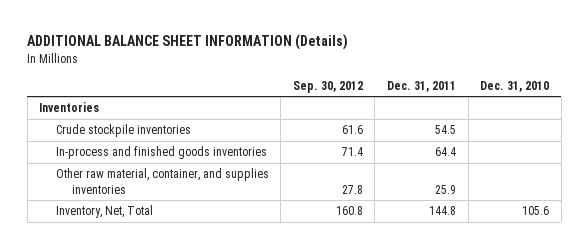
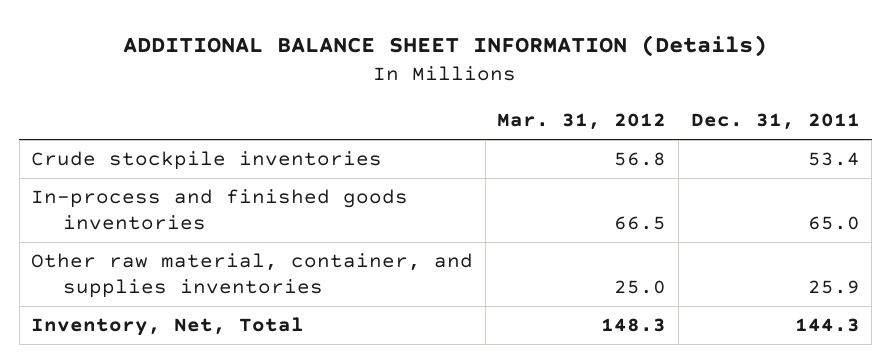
- | Sep. 30, 2012 | Dec. 31, 2011 | Dec. 31, 2010
+ | Mar. 31, 2012 | Dec. 31, 2011
- Inventories
- Crude stockpile inventories | 61.6 | 54.5 |
- In-process and finished goods inventories | 71.4 | 64.4 |
+ Crude stockpile inventories | 56.8 | 53.4
+ In-process and finished goods inventories | 66.5 | 65.0
- Inventory, Net, Total | 160.8 | 144.8 | 105.6
+ Inventory, Net, Total | 148.3 | 144.3

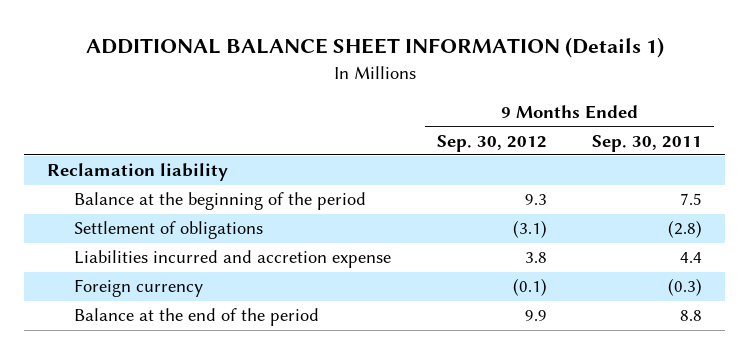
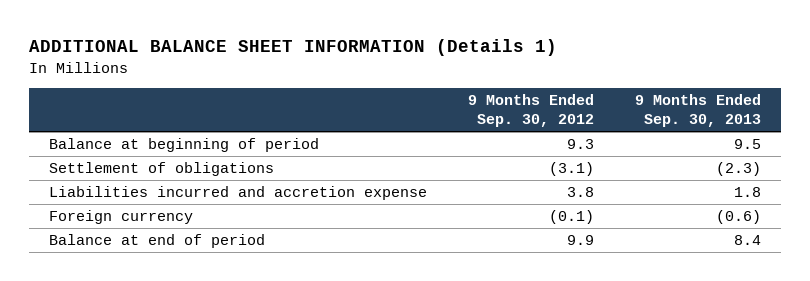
- | 9 Months Ended Sep. 30, 2012 | 9 Months Ended Sep. 30, 2011
+ | 9 Months Ended Sep. 30, 2012 | 9 Months Ended Sep. 30, 2013
- Reclamation liability
- Balance at the beginning of the period | 9.3 | 7.5
+ Balance at beginning of period | 9.3 | 9.5
- Balance at the end of the period | 9.9 | 8.8
+ Balance at end of period | 9.9 | 8.4

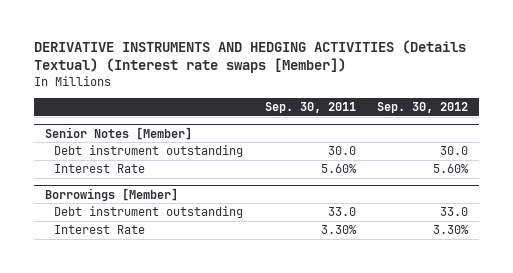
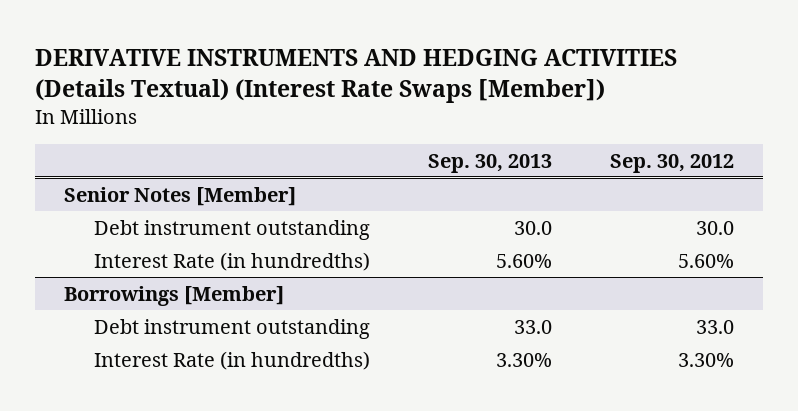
- DERIVATIVE INSTRUMENTS AND HEDGING ACTIVITIES (Details Textual) (Interest rate swaps [Member])
+ DERIVATIVE INSTRUMENTS AND HEDGING ACTIVITIES (Details Textual) (Interest Rate Swaps [Member])
- | Sep. 30, 2011 | Sep. 30, 2012
+ | Sep. 30, 2013 | Sep. 30, 2012
@ Senior Notes [Member]
- Interest Rate | 5.60% | 5.60%
+ Interest Rate (in hundredths) | 5.60% | 5.60%
@ Borrowings [Member]
- Interest Rate | 3.30% | 3.30%
+ Interest Rate (in hundredths) | 3.30% | 3.30%

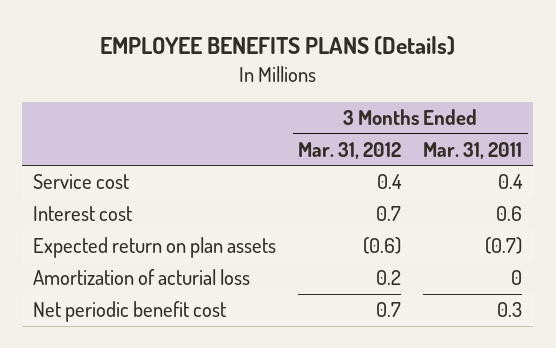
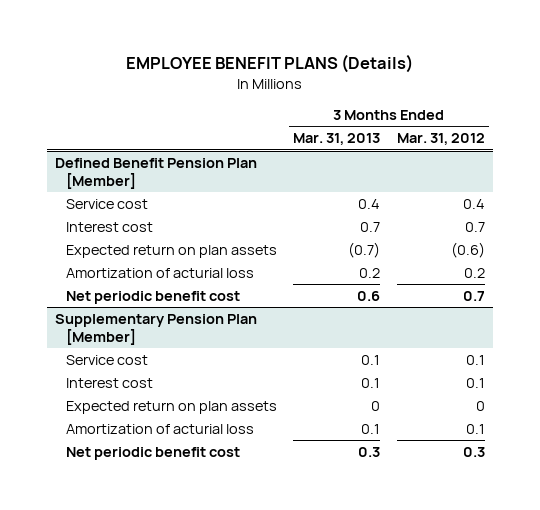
- EMPLOYEE BENEFITS PLANS (Details)
+ EMPLOYEE BENEFIT PLANS (Details)
- | 3 Months Ended Mar. 31, 2012 | 3 Months Ended Mar. 31, 2011
+ | 3 Months Ended Mar. 31, 2013 | 3 Months Ended Mar. 31, 2012
+ Defined Benefit Pension Plan [Member]
+ Supplementary Pension Plan [Member]
+ Service cost | 0.1 | 0.1
+ Interest cost | 0.1 | 0.1
+ Expected return on plan assets | 0 | 0
+ Amortization of acturial loss | 0.1 | 0.1
+ Net periodic benefit cost | 0.3 | 0.3

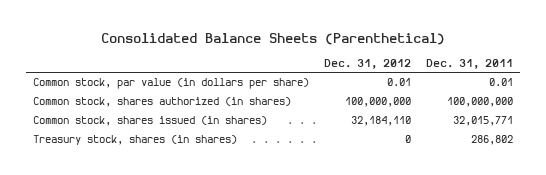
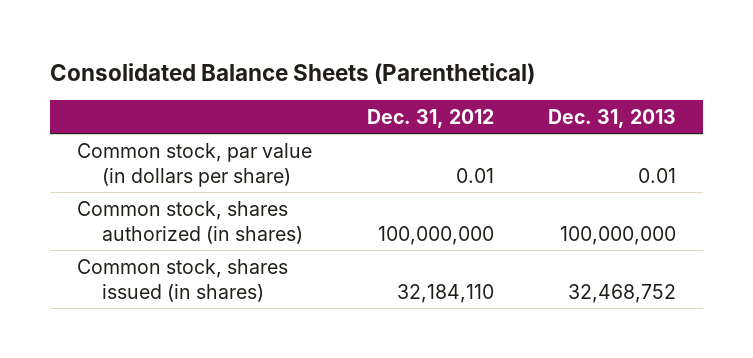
- | Dec. 31, 2012 | Dec. 31, 2011
+ | Dec. 31, 2012 | Dec. 31, 2013
- Treasury stock, shares (in shares) | 0 | 286,802

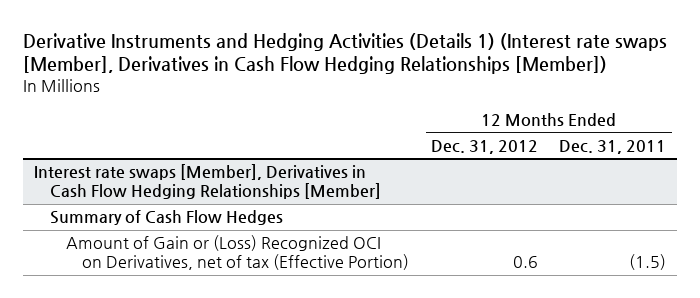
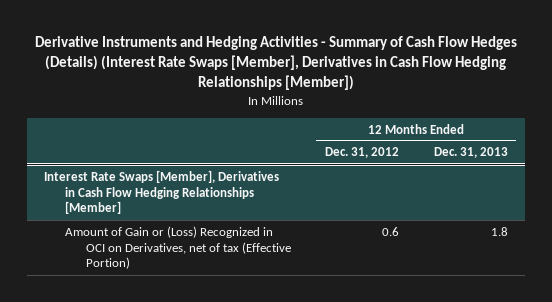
- Derivative Instruments and Hedging Activities (Details 1) (Interest rate swaps [Member], Derivatives in Cash Flow Hedging Relationships [Member])
+ Derivative Instruments and Hedging Activities - Summary of Cash Flow Hedges (Details) (Interest Rate Swaps [Member], Derivatives in Cash Flow Hedging Relationships [Member])
- | 12 Months Ended Dec. 31, 2012 | 12 Months Ended Dec. 31, 2011
+ | 12 Months Ended Dec. 31, 2012 | 12 Months Ended Dec. 31, 2013
- Interest rate swaps [Member], Derivatives in Cash Flow Hedging Relationships [Member]
- Summary of Cash Flow Hedges
- Amount of Gain or (Loss) Recognized OCI on Derivatives, net of tax (Effective Portion) | 0.6 | (1.5)
+ Interest Rate Swaps [Member], Derivatives in Cash Flow Hedging Relationships [Member]
+ Amount of Gain or (Loss) Recognized in OCI on Derivatives, net of tax (Effective Portion) | 0.6 | 1.8

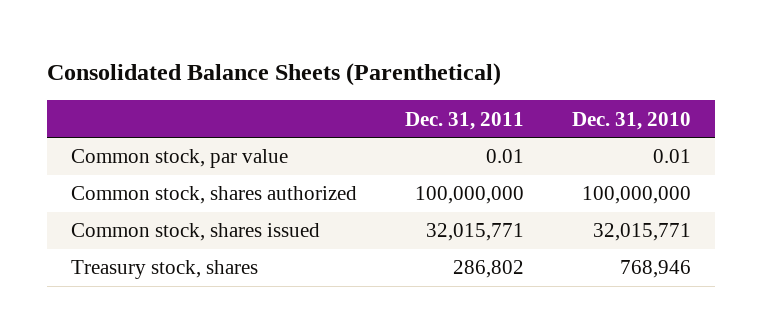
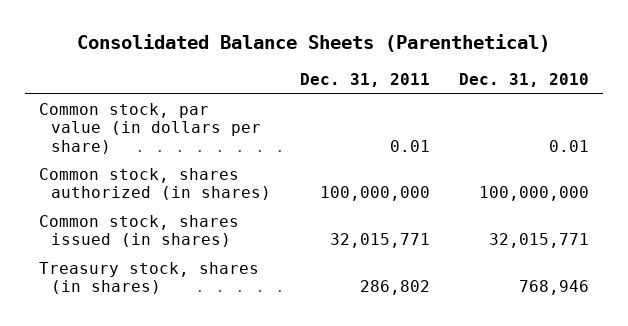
- Common stock, par value | 0.01 | 0.01
- Common stock, shares authorized | 100,000,000 | 100,000,000
- Common stock, shares issued | 32,015,771 | 32,015,771
- Treasury stock, shares | 286,802 | 768,946
+ Common stock, par value (in dollars per share) | 0.01 | 0.01
+ Common stock, shares authorized (in shares) | 100,000,000 | 100,000,000
+ Common stock, shares issued (in shares) | 32,015,771 | 32,015,771
+ Treasury stock, shares (in shares) | 286,802 | 768,946

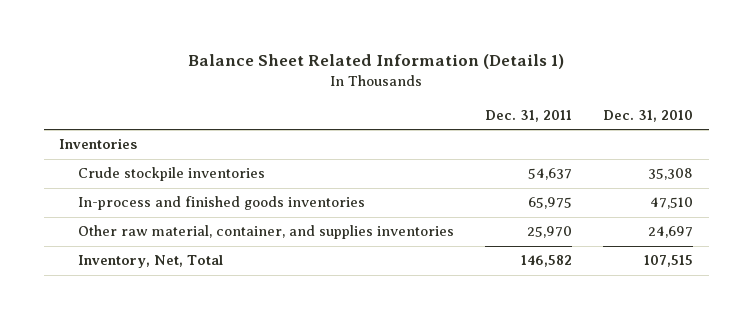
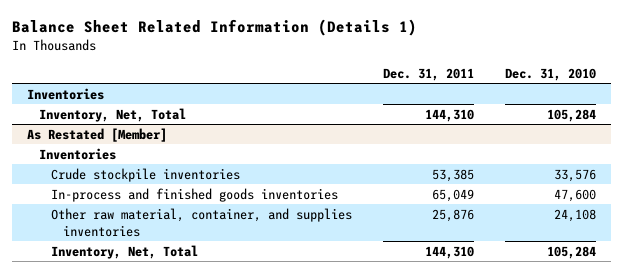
- Crude stockpile inventories | 54,637 | 35,308
- In-process and finished goods inventories | 65,975 | 47,510
- Other raw material, container, and supplies inventories | 25,970 | 24,697
- Inventory, Net, Total | 146,582 | 107,515
+ Inventory, Net, Total | 144,310 | 105,284
+ As Restated [Member]
+ Inventories
+ Crude stockpile inventories | 53,385 | 33,576
+ In-process and finished goods inventories | 65,049 | 47,600
+ Other raw material, container, and supplies inventories | 25,876 | 24,108
+ Inventory, Net, Total | 144,310 | 105,284

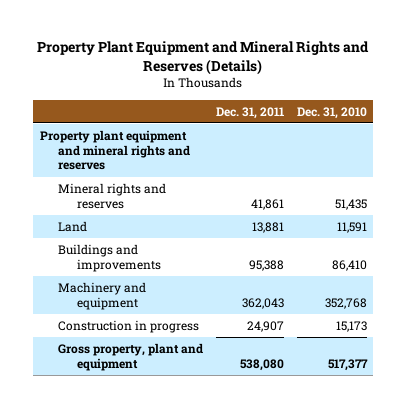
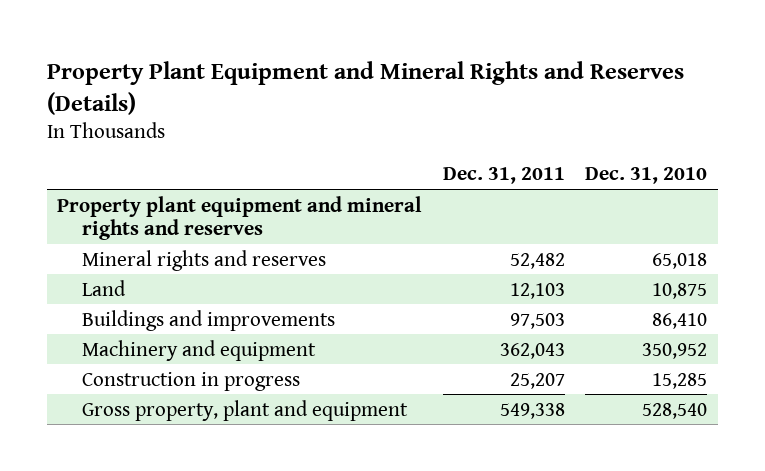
- Mineral rights and reserves | 41,861 | 51,435
- Land | 13,881 | 11,591
- Buildings and improvements | 95,388 | 86,410
- Machinery and equipment | 362,043 | 352,768
- Construction in progress | 24,907 | 15,173
- Gross property, plant and equipment | 538,080 | 517,377
+ Mineral rights and reserves | 52,482 | 65,018
+ Land | 12,103 | 10,875
+ Buildings and improvements | 97,503 | 86,410
+ Machinery and equipment | 362,043 | 350,952
+ Construction in progress | 25,207 | 15,285
+ Gross property, plant and equipment | 549,338 | 528,540

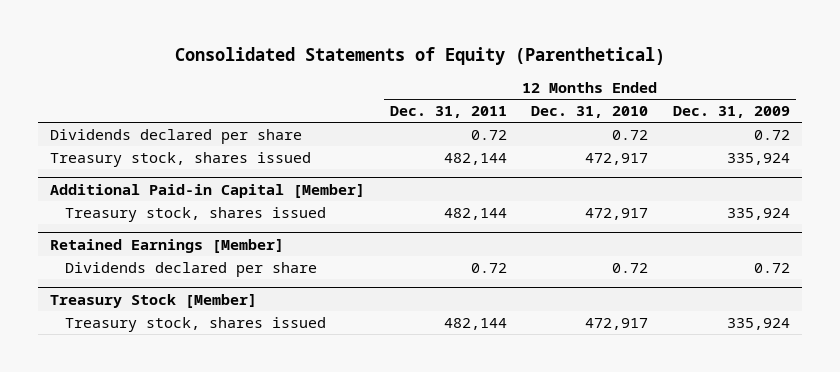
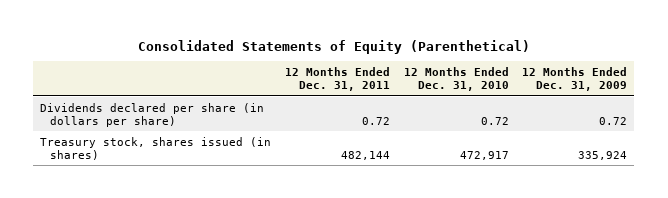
- Dividends declared per share | 0.72 | 0.72 | 0.72
- Treasury stock, shares issued | 482,144 | 472,917 | 335,924
- Additional Paid-in Capital [Member]
- Treasury stock, shares issued | 482,144 | 472,917 | 335,924
- Retained Earnings [Member]
- Dividends declared per share | 0.72 | 0.72 | 0.72
- Treasury Stock [Member]
- Treasury stock, shares issued | 482,144 | 472,917 | 335,924
+ Dividends declared per share (in dollars per share) | 0.72 | 0.72 | 0.72
+ Treasury stock, shares issued (in shares) | 482,144 | 472,917 | 335,924

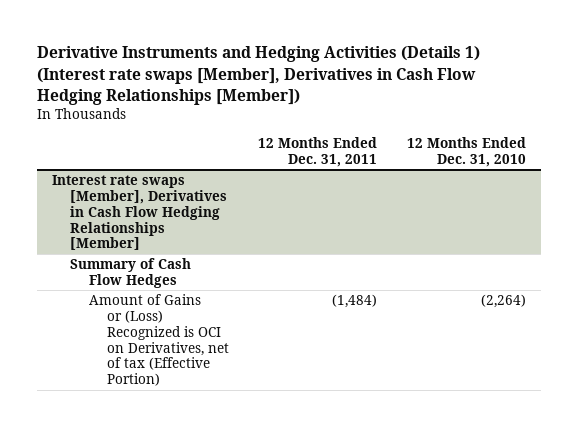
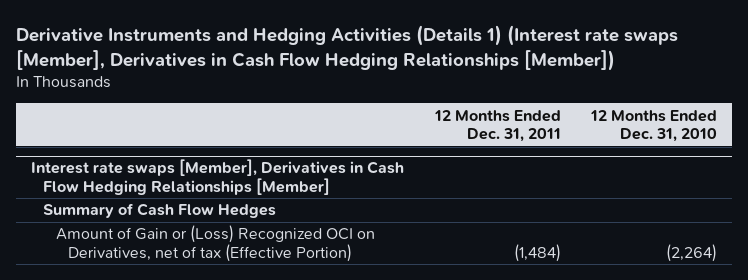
@ Interest rate swaps [Member], Derivatives in Cash Flow Hedging Relationships [Member]
- Amount of Gains or (Loss) Recognized is OCI on Derivatives, net of tax (Effective Portion) | (1,484) | (2,264)
+ Amount of Gain or (Loss) Recognized OCI on Derivatives, net of tax (Effective Portion) | (1,484) | (2,264)

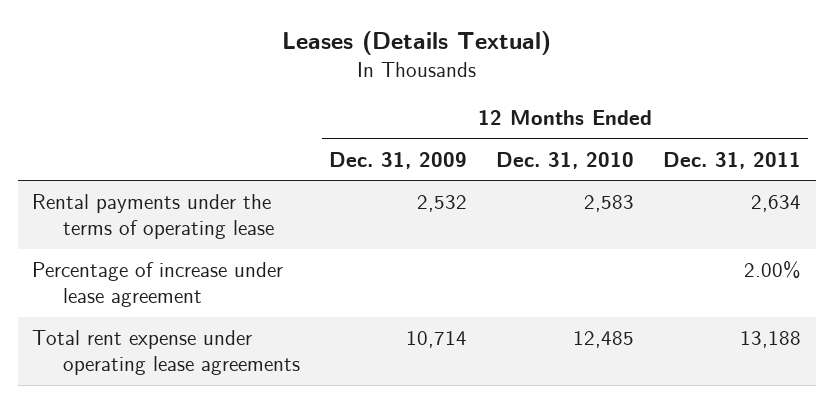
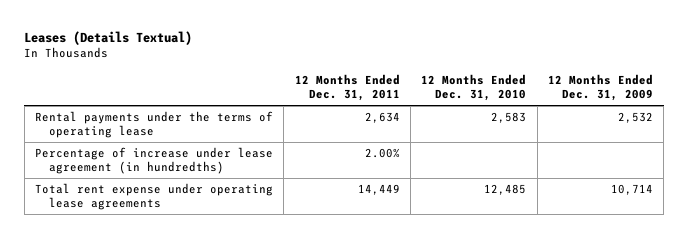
- | 12 Months Ended Dec. 31, 2009 | 12 Months Ended Dec. 31, 2010 | 12 Months Ended Dec. 31, 2011
+ | 12 Months Ended Dec. 31, 2011 | 12 Months Ended Dec. 31, 2010 | 12 Months Ended Dec. 31, 2009
- Percentage of increase under lease agreement | | | 2.00%
- Total rent expense under operating lease agreements | 10,714 | 12,485 | 13,188
+ Percentage of increase under lease agreement (in hundredths) | 2.00% | |
+ Total rent expense under operating lease agreements | 14,449 | 12,485 | 10,714

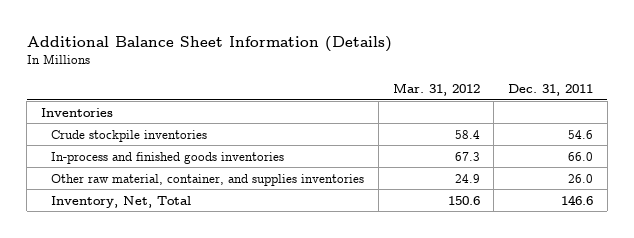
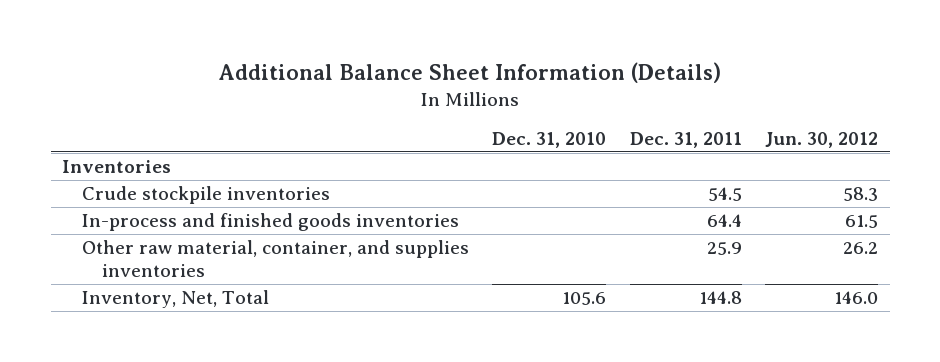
- | Mar. 31, 2012 | Dec. 31, 2011
+ | Dec. 31, 2010 | Dec. 31, 2011 | Jun. 30, 2012
- Crude stockpile inventories | 58.4 | 54.6
- In-process and finished goods inventories | 67.3 | 66.0
- Other raw material, container, and supplies inventories | 24.9 | 26.0
- Inventory, Net, Total | 150.6 | 146.6
+ Crude stockpile inventories | | 54.5 | 58.3
+ In-process and finished goods inventories | | 64.4 | 61.5
+ Other raw material, container, and supplies inventories | | 25.9 | 26.2
+ Inventory, Net, Total | 105.6 | 144.8 | 146.0

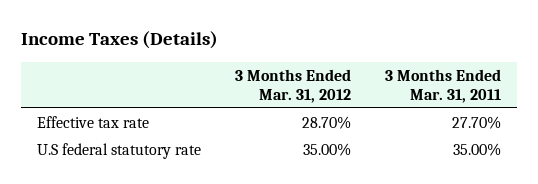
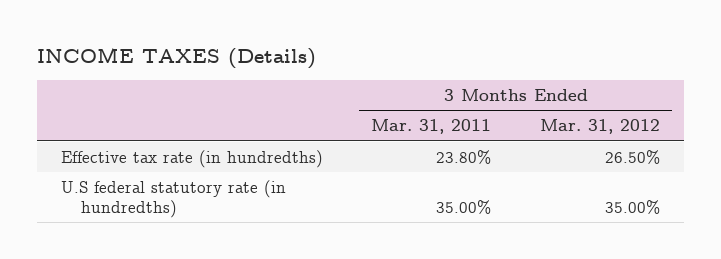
- Income Taxes (Details)
+ INCOME TAXES (Details)
- | 3 Months Ended Mar. 31, 2012 | 3 Months Ended Mar. 31, 2011
+ | 3 Months Ended Mar. 31, 2011 | 3 Months Ended Mar. 31, 2012
- Effective tax rate | 28.70% | 27.70%
- U.S federal statutory rate | 35.00% | 35.00%
+ Effective tax rate (in hundredths) | 23.80% | 26.50%
+ U.S federal statutory rate (in hundredths) | 35.00% | 35.00%

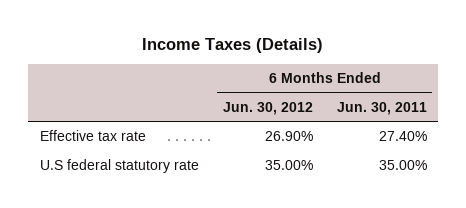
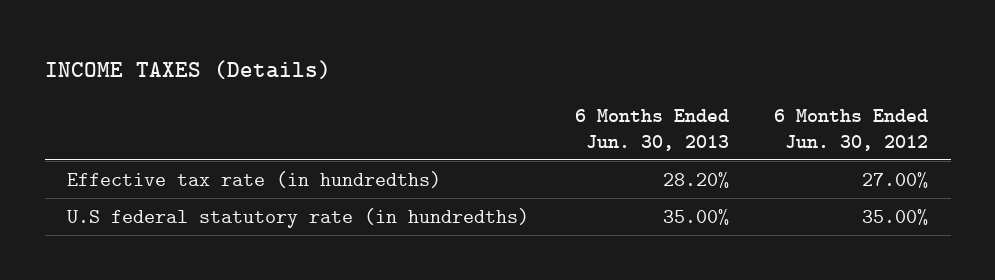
- Income Taxes (Details)
+ INCOME TAXES (Details)
- | 6 Months Ended Jun. 30, 2012 | 6 Months Ended Jun. 30, 2011
+ | 6 Months Ended Jun. 30, 2013 | 6 Months Ended Jun. 30, 2012
- Effective tax rate | 26.90% | 27.40%
- U.S federal statutory rate | 35.00% | 35.00%
+ Effective tax rate (in hundredths) | 28.20% | 27.00%
+ U.S federal statutory rate (in hundredths) | 35.00% | 35.00%

